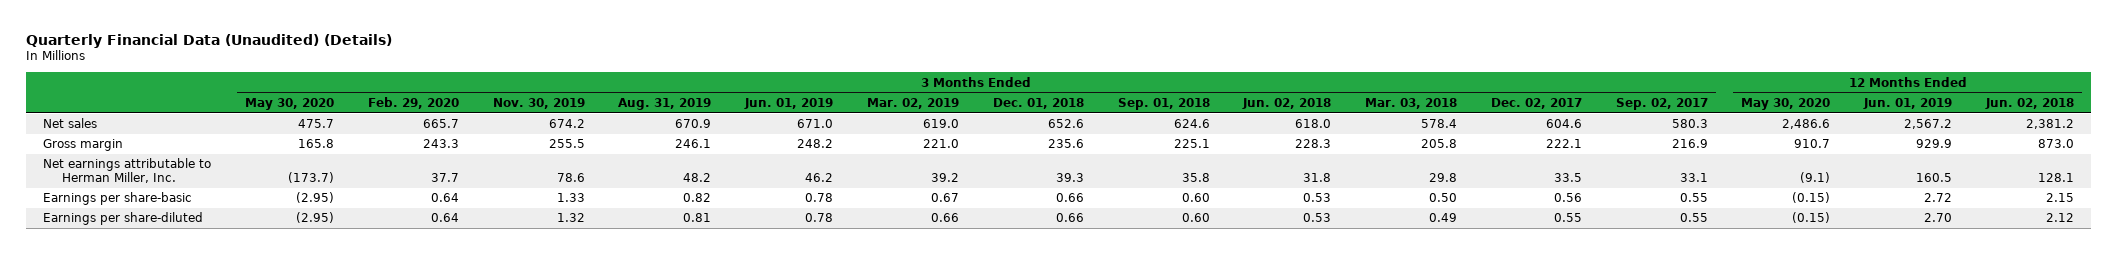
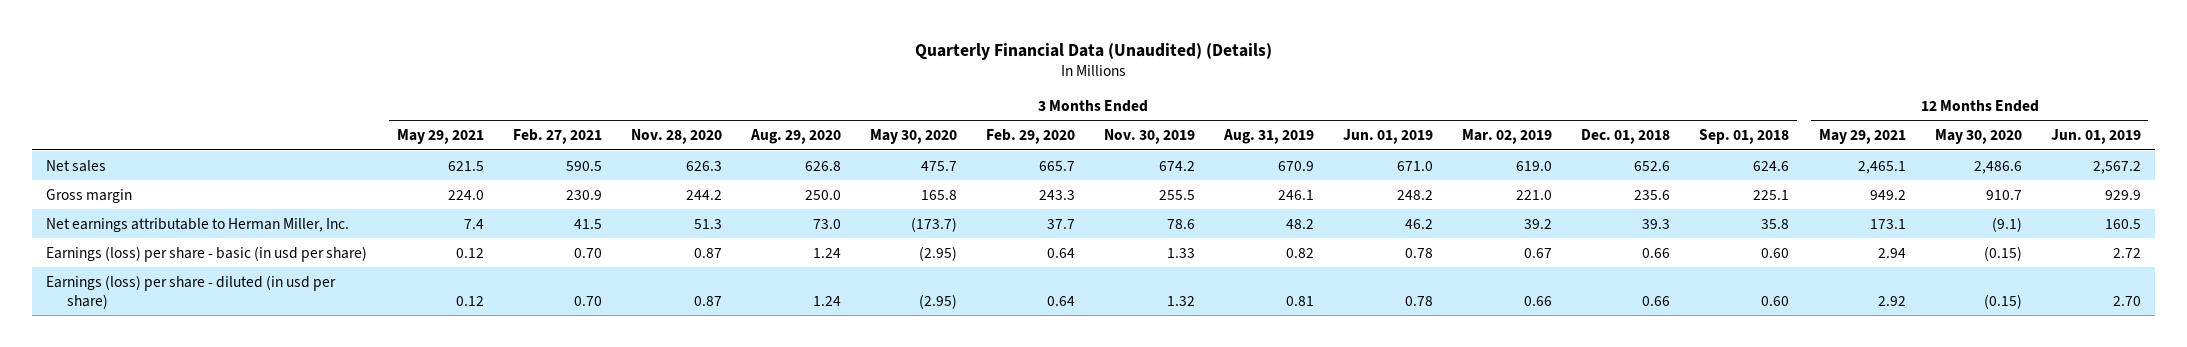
- | 3 Months Ended May 30, 2020 | 3 Months Ended Feb. 29, 2020 | 3 Months Ended Nov. 30, 2019 | 3 Months Ended Aug. 31, 2019 | 3 Months Ended Jun. 01, 2019 | 3 Months Ended Mar. 02, 2019 | 3 Months Ended Dec. 01, 2018 | 3 Months Ended Sep. 01, 2018 | 3 Months Ended Jun. 02, 2018 | 3 Months Ended Mar. 03, 2018 | 3 Months Ended Dec. 02, 2017 | 3 Months Ended Sep. 02, 2017 | 12 Months Ended May 30, 2020 | 12 Months Ended Jun. 01, 2019 | 12 Months Ended Jun. 02, 2018
+ | 3 Months Ended May 29, 2021 | 3 Months Ended Feb. 27, 2021 | 3 Months Ended Nov. 28, 2020 | 3 Months Ended Aug. 29, 2020 | 3 Months Ended May 30, 2020 | 3 Months Ended Feb. 29, 2020 | 3 Months Ended Nov. 30, 2019 | 3 Months Ended Aug. 31, 2019 | 3 Months Ended Jun. 01, 2019 | 3 Months Ended Mar. 02, 2019 | 3 Months Ended Dec. 01, 2018 | 3 Months Ended Sep. 01, 2018 | 12 Months Ended May 29, 2021 | 12 Months Ended May 30, 2020 | 12 Months Ended Jun. 01, 2019
- Earnings per share-basic | (2.95) | 0.64 | 1.33 | 0.82 | 0.78 | 0.67 | 0.66 | 0.60 | 0.53 | 0.50 | 0.56 | 0.55 | (0.15) | 2.72 | 2.15
- Earnings per share-diluted | (2.95) | 0.64 | 1.32 | 0.81 | 0.78 | 0.66 | 0.66 | 0.60 | 0.53 | 0.49 | 0.55 | 0.55 | (0.15) | 2.70 | 2.12
+ Earnings (loss) per share - basic (in usd per share) | 0.12 | 0.70 | 0.87 | 1.24 | (2.95) | 0.64 | 1.33 | 0.82 | 0.78 | 0.67 | 0.66 | 0.60 | 2.94 | (0.15) | 2.72
+ Earnings (loss) per share - diluted (in usd per share) | 0.12 | 0.70 | 0.87 | 1.24 | (2.95) | 0.64 | 1.32 | 0.81 | 0.78 | 0.66 | 0.66 | 0.60 | 2.92 | (0.15) | 2.70

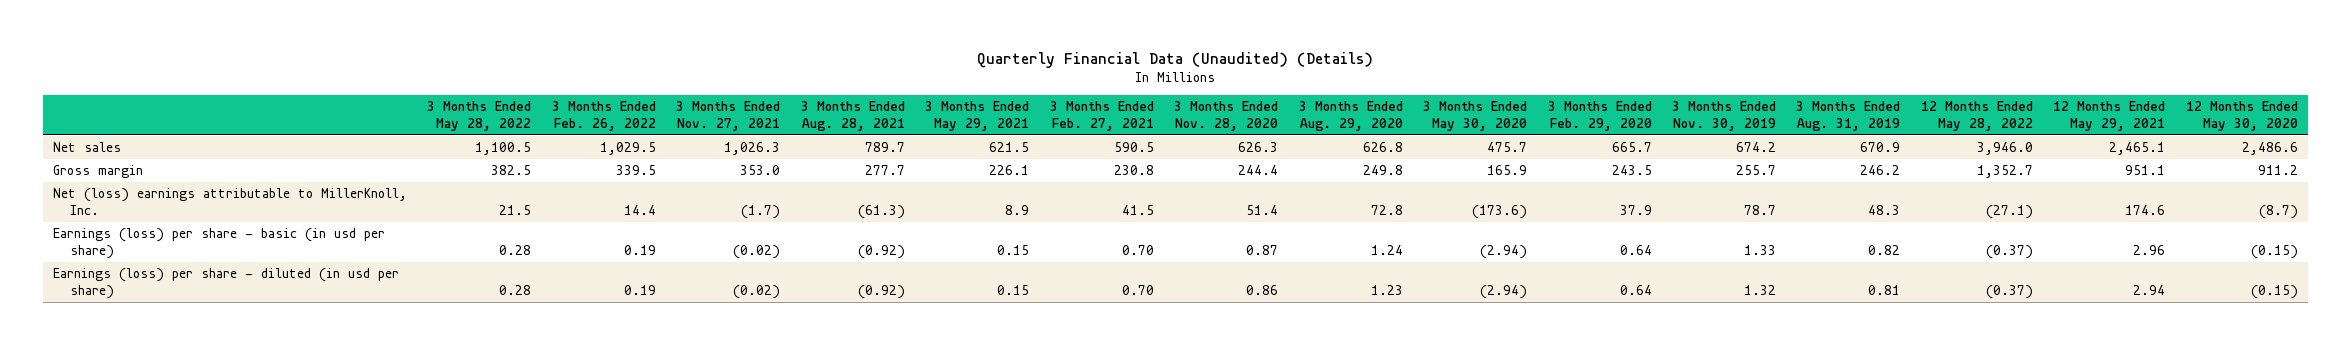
- | 3 Months Ended May 29, 2021 | 3 Months Ended Feb. 27, 2021 | 3 Months Ended Nov. 28, 2020 | 3 Months Ended Aug. 29, 2020 | 3 Months Ended May 30, 2020 | 3 Months Ended Feb. 29, 2020 | 3 Months Ended Nov. 30, 2019 | 3 Months Ended Aug. 31, 2019 | 3 Months Ended Jun. 01, 2019 | 3 Months Ended Mar. 02, 2019 | 3 Months Ended Dec. 01, 2018 | 3 Months Ended Sep. 01, 2018 | 12 Months Ended May 29, 2021 | 12 Months Ended May 30, 2020 | 12 Months Ended Jun. 01, 2019
+ | 3 Months Ended May 28, 2022 | 3 Months Ended Feb. 26, 2022 | 3 Months Ended Nov. 27, 2021 | 3 Months Ended Aug. 28, 2021 | 3 Months Ended May 29, 2021 | 3 Months Ended Feb. 27, 2021 | 3 Months Ended Nov. 28, 2020 | 3 Months Ended Aug. 29, 2020 | 3 Months Ended May 30, 2020 | 3 Months Ended Feb. 29, 2020 | 3 Months Ended Nov. 30, 2019 | 3 Months Ended Aug. 31, 2019 | 12 Months Ended May 28, 2022 | 12 Months Ended May 29, 2021 | 12 Months Ended May 30, 2020
- Gross margin | 224.0 | 230.9 | 244.2 | 250.0 | 165.8 | 243.3 | 255.5 | 246.1 | 248.2 | 221.0 | 235.6 | 225.1 | 949.2 | 910.7 | 929.9
- Net earnings attributable to Herman Miller, Inc. | 7.4 | 41.5 | 51.3 | 73.0 | (173.7) | 37.7 | 78.6 | 48.2 | 46.2 | 39.2 | 39.3 | 35.8 | 173.1 | (9.1) | 160.5
- Earnings (loss) per share - basic (in usd per share) | 0.12 | 0.70 | 0.87 | 1.24 | (2.95) | 0.64 | 1.33 | 0.82 | 0.78 | 0.67 | 0.66 | 0.60 | 2.94 | (0.15) | 2.72
- Earnings (loss) per share - diluted (in usd per share) | 0.12 | 0.70 | 0.87 | 1.24 | (2.95) | 0.64 | 1.32 | 0.81 | 0.78 | 0.66 | 0.66 | 0.60 | 2.92 | (0.15) | 2.70
+ Gross margin | 382.5 | 339.5 | 353.0 | 277.7 | 226.1 | 230.8 | 244.4 | 249.8 | 165.9 | 243.5 | 255.7 | 246.2 | 1,352.7 | 951.1 | 911.2
+ Net (loss) earnings attributable to MillerKnoll, Inc. | 21.5 | 14.4 | (1.7) | (61.3) | 8.9 | 41.5 | 51.4 | 72.8 | (173.6) | 37.9 | 78.7 | 48.3 | (27.1) | 174.6 | (8.7)
+ Earnings (loss) per share - basic (in usd per share) | 0.28 | 0.19 | (0.02) | (0.92) | 0.15 | 0.70 | 0.87 | 1.24 | (2.94) | 0.64 | 1.33 | 0.82 | (0.37) | 2.96 | (0.15)
+ Earnings (loss) per share - diluted (in usd per share) | 0.28 | 0.19 | (0.02) | (0.92) | 0.15 | 0.70 | 0.86 | 1.23 | (2.94) | 0.64 | 1.32 | 0.81 | (0.37) | 2.94 | (0.15)

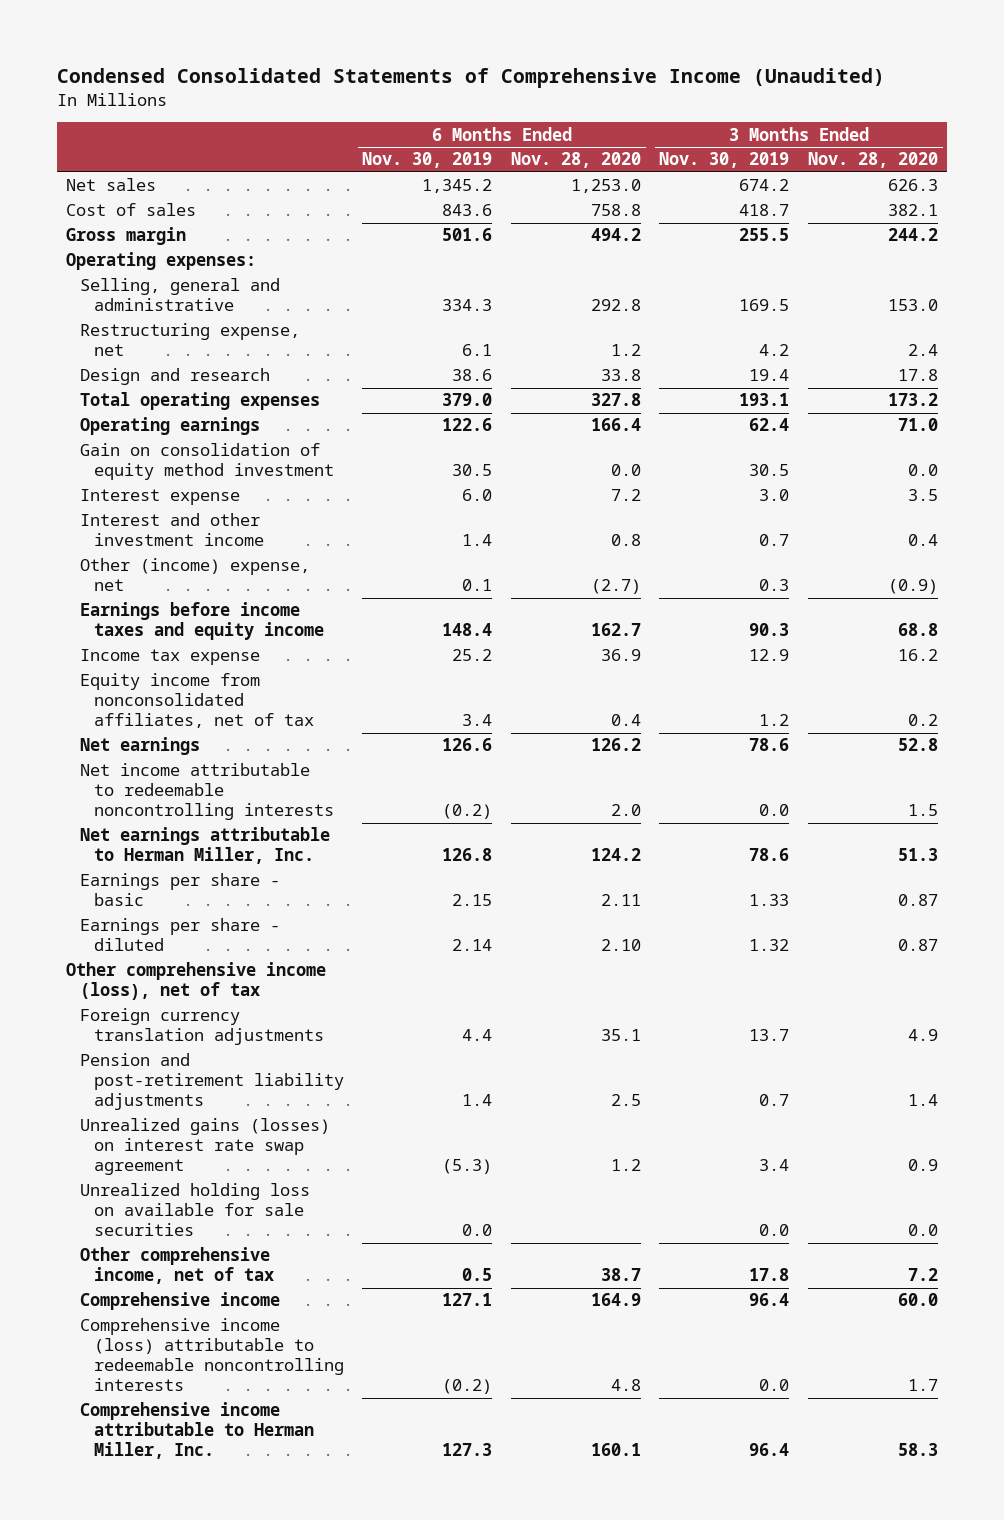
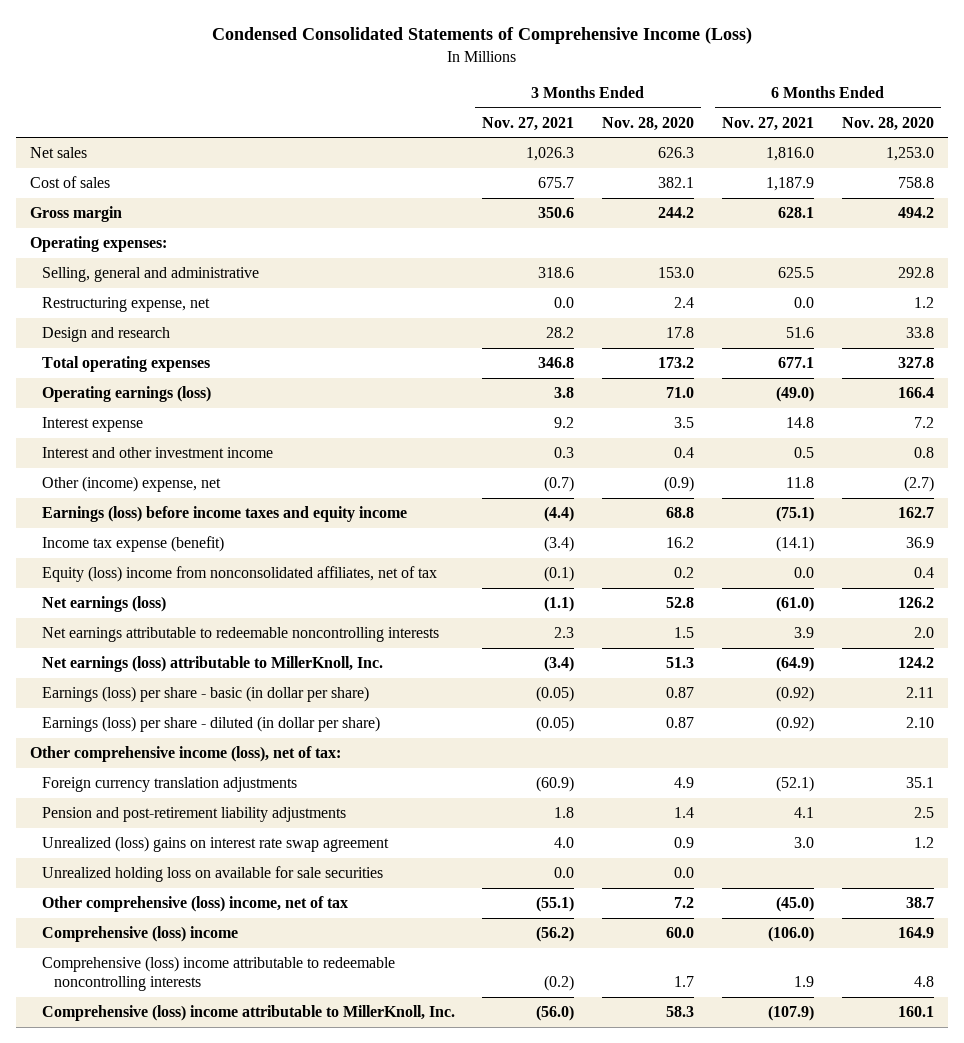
- Condensed Consolidated Statements of Comprehensive Income (Unaudited)
+ Condensed Consolidated Statements of Comprehensive Income (Loss)
- | 6 Months Ended Nov. 30, 2019 | 6 Months Ended Nov. 28, 2020 | 3 Months Ended Nov. 30, 2019 | 3 Months Ended Nov. 28, 2020
+ | 3 Months Ended Nov. 27, 2021 | 3 Months Ended Nov. 28, 2020 | 6 Months Ended Nov. 27, 2021 | 6 Months Ended Nov. 28, 2020
- Operating earnings | 122.6 | 166.4 | 62.4 | 71.0
- Gain on consolidation of equity method investment | 30.5 | 0.0 | 30.5 | 0.0
+ Operating earnings (loss) | 3.8 | 71.0 | (49.0) | 166.4
- Earnings before income taxes and equity income | 148.4 | 162.7 | 90.3 | 68.8
- Income tax expense | 25.2 | 36.9 | 12.9 | 16.2
- Equity income from nonconsolidated affiliates, net of tax | 3.4 | 0.4 | 1.2 | 0.2
- Net earnings | 126.6 | 126.2 | 78.6 | 52.8
- Net income attributable to redeemable noncontrolling interests | (0.2) | 2.0 | 0.0 | 1.5
- Net earnings attributable to Herman Miller, Inc. | 126.8 | 124.2 | 78.6 | 51.3
- Earnings per share - basic | 2.15 | 2.11 | 1.33 | 0.87
- Earnings per share - diluted | 2.14 | 2.10 | 1.32 | 0.87
- Other comprehensive income (loss), net of tax
+ Earnings (loss) before income taxes and equity income | (4.4) | 68.8 | (75.1) | 162.7
+ Income tax expense (benefit) | (3.4) | 16.2 | (14.1) | 36.9
+ Equity (loss) income from nonconsolidated affiliates, net of tax | (0.1) | 0.2 | 0.0 | 0.4
+ Net earnings (loss) | (1.1) | 52.8 | (61.0) | 126.2
+ Net earnings attributable to redeemable noncontrolling interests | 2.3 | 1.5 | 3.9 | 2.0
+ Net earnings (loss) attributable to MillerKnoll, Inc. | (3.4) | 51.3 | (64.9) | 124.2
+ Earnings (loss) per share - basic (in dollar per share) | (0.05) | 0.87 | (0.92) | 2.11
+ Earnings (loss) per share - diluted (in dollar per share) | (0.05) | 0.87 | (0.92) | 2.10
+ Other comprehensive income (loss), net of tax:
- Unrealized gains (losses) on interest rate swap agreement | (5.3) | 1.2 | 3.4 | 0.9
+ Unrealized (loss) gains on interest rate swap agreement | 4.0 | 0.9 | 3.0 | 1.2
- Other comprehensive income, net of tax | 0.5 | 38.7 | 17.8 | 7.2
- Comprehensive income | 127.1 | 164.9 | 96.4 | 60.0
- Comprehensive income (loss) attributable to redeemable noncontrolling interests | (0.2) | 4.8 | 0.0 | 1.7
- Comprehensive income attributable to Herman Miller, Inc. | 127.3 | 160.1 | 96.4 | 58.3
+ Other comprehensive (loss) income, net of tax | (55.1) | 7.2 | (45.0) | 38.7
+ Comprehensive (loss) income | (56.2) | 60.0 | (106.0) | 164.9
+ Comprehensive (loss) income attributable to redeemable noncontrolling interests | (0.2) | 1.7 | 1.9 | 4.8
+ Comprehensive (loss) income attributable to MillerKnoll, Inc. | (56.0) | 58.3 | (107.9) | 160.1

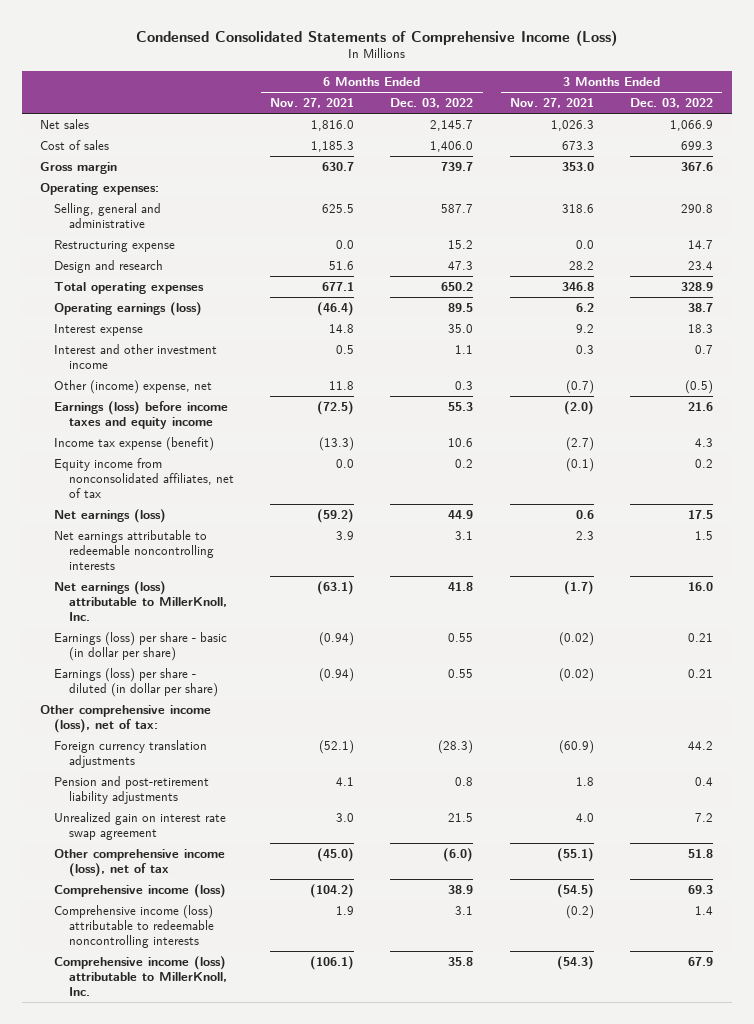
- | 3 Months Ended Nov. 27, 2021 | 3 Months Ended Nov. 28, 2020 | 6 Months Ended Nov. 27, 2021 | 6 Months Ended Nov. 28, 2020
+ | 6 Months Ended Nov. 27, 2021 | 6 Months Ended Dec. 03, 2022 | 3 Months Ended Nov. 27, 2021 | 3 Months Ended Dec. 03, 2022
- Cost of sales | 675.7 | 382.1 | 1,187.9 | 758.8
- Gross margin | 350.6 | 244.2 | 628.1 | 494.2
+ Cost of sales | 1,185.3 | 1,406.0 | 673.3 | 699.3
+ Gross margin | 630.7 | 739.7 | 353.0 | 367.6
- Restructuring expense, net | 0.0 | 2.4 | 0.0 | 1.2
+ Restructuring expense | 0.0 | 15.2 | 0.0 | 14.7
- Operating earnings (loss) | 3.8 | 71.0 | (49.0) | 166.4
+ Operating earnings (loss) | (46.4) | 89.5 | 6.2 | 38.7
- Earnings (loss) before income taxes and equity income | (4.4) | 68.8 | (75.1) | 162.7
- Income tax expense (benefit) | (3.4) | 16.2 | (14.1) | 36.9
- Equity (loss) income from nonconsolidated affiliates, net of tax | (0.1) | 0.2 | 0.0 | 0.4
- Net earnings (loss) | (1.1) | 52.8 | (61.0) | 126.2
+ Earnings (loss) before income taxes and equity income | (72.5) | 55.3 | (2.0) | 21.6
+ Income tax expense (benefit) | (13.3) | 10.6 | (2.7) | 4.3
+ Equity income from nonconsolidated affiliates, net of tax | 0.0 | 0.2 | (0.1) | 0.2
+ Net earnings (loss) | (59.2) | 44.9 | 0.6 | 17.5
- Net earnings (loss) attributable to MillerKnoll, Inc. | (3.4) | 51.3 | (64.9) | 124.2
- Earnings (loss) per share - basic (in dollar per share) | (0.05) | 0.87 | (0.92) | 2.11
- Earnings (loss) per share - diluted (in dollar per share) | (0.05) | 0.87 | (0.92) | 2.10
+ Net earnings (loss) attributable to MillerKnoll, Inc. | (63.1) | 41.8 | (1.7) | 16.0
+ Earnings (loss) per share - basic (in dollar per share) | (0.94) | 0.55 | (0.02) | 0.21
+ Earnings (loss) per share - diluted (in dollar per share) | (0.94) | 0.55 | (0.02) | 0.21
- Unrealized (loss) gains on interest rate swap agreement | 4.0 | 0.9 | 3.0 | 1.2
- Unrealized holding loss on available for sale securities | 0.0 | 0.0 | |
- Other comprehensive (loss) income, net of tax | (55.1) | 7.2 | (45.0) | 38.7
- Comprehensive (loss) income | (56.2) | 60.0 | (106.0) | 164.9
- Comprehensive (loss) income attributable to redeemable noncontrolling interests | (0.2) | 1.7 | 1.9 | 4.8
- Comprehensive (loss) income attributable to MillerKnoll, Inc. | (56.0) | 58.3 | (107.9) | 160.1
+ Unrealized gain on interest rate swap agreement | 3.0 | 21.5 | 4.0 | 7.2
+ Other comprehensive income (loss), net of tax | (45.0) | (6.0) | (55.1) | 51.8
+ Comprehensive income (loss) | (104.2) | 38.9 | (54.5) | 69.3
+ Comprehensive income (loss) attributable to redeemable noncontrolling interests | 1.9 | 3.1 | (0.2) | 1.4
+ Comprehensive income (loss) attributable to MillerKnoll, Inc. | (106.1) | 35.8 | (54.3) | 67.9

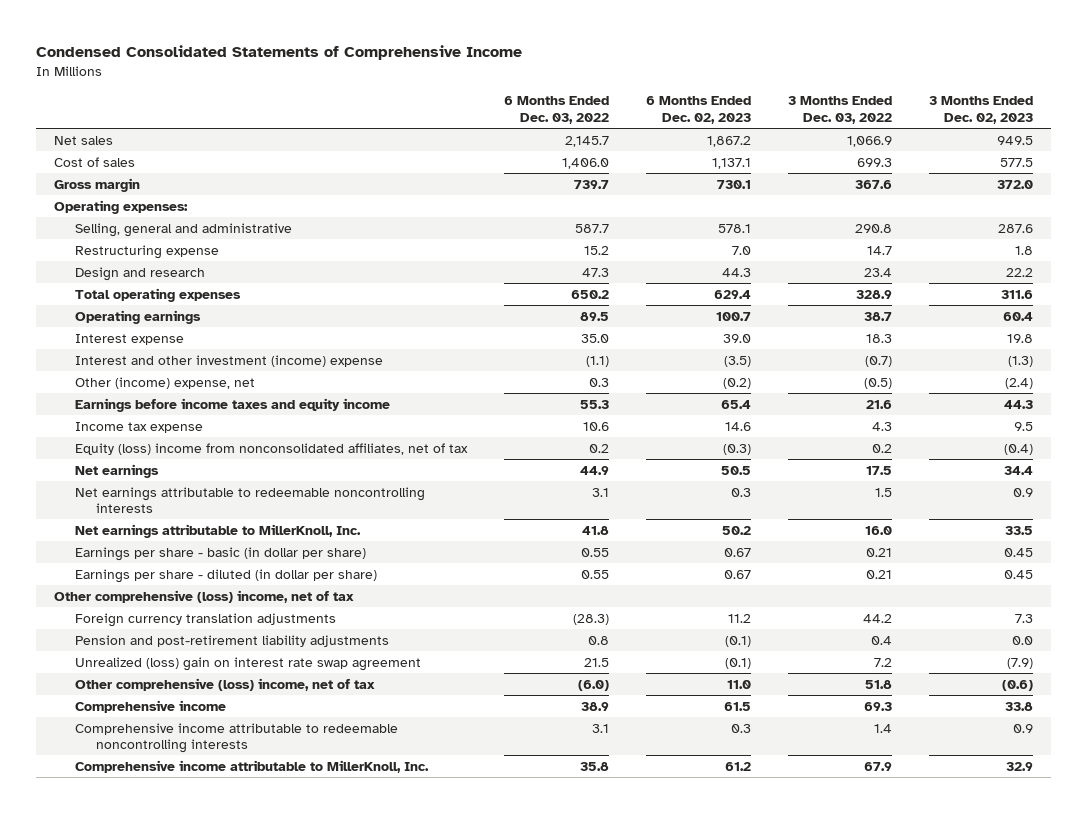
- Condensed Consolidated Statements of Comprehensive Income (Loss)
+ Condensed Consolidated Statements of Comprehensive Income
- | 6 Months Ended Nov. 27, 2021 | 6 Months Ended Dec. 03, 2022 | 3 Months Ended Nov. 27, 2021 | 3 Months Ended Dec. 03, 2022
+ | 6 Months Ended Dec. 03, 2022 | 6 Months Ended Dec. 02, 2023 | 3 Months Ended Dec. 03, 2022 | 3 Months Ended Dec. 02, 2023
- Operating earnings (loss) | (46.4) | 89.5 | 6.2 | 38.7
+ Operating earnings | 89.5 | 100.7 | 38.7 | 60.4
- Interest and other investment income | 0.5 | 1.1 | 0.3 | 0.7
+ Interest and other investment (income) expense | (1.1) | (3.5) | (0.7) | (1.3)
- Earnings (loss) before income taxes and equity income | (72.5) | 55.3 | (2.0) | 21.6
- Income tax expense (benefit) | (13.3) | 10.6 | (2.7) | 4.3
- Equity income from nonconsolidated affiliates, net of tax | 0.0 | 0.2 | (0.1) | 0.2
- Net earnings (loss) | (59.2) | 44.9 | 0.6 | 17.5
+ Earnings before income taxes and equity income | 55.3 | 65.4 | 21.6 | 44.3
+ Income tax expense | 10.6 | 14.6 | 4.3 | 9.5
+ Equity (loss) income from nonconsolidated affiliates, net of tax | 0.2 | (0.3) | 0.2 | (0.4)
+ Net earnings | 44.9 | 50.5 | 17.5 | 34.4
- Net earnings (loss) attributable to MillerKnoll, Inc. | (63.1) | 41.8 | (1.7) | 16.0
- Earnings (loss) per share - basic (in dollar per share) | (0.94) | 0.55 | (0.02) | 0.21
- Earnings (loss) per share - diluted (in dollar per share) | (0.94) | 0.55 | (0.02) | 0.21
- Other comprehensive income (loss), net of tax:
+ Net earnings attributable to MillerKnoll, Inc. | 41.8 | 50.2 | 16.0 | 33.5
+ Earnings per share - basic (in dollar per share) | 0.55 | 0.67 | 0.21 | 0.45
+ Earnings per share - diluted (in dollar per share) | 0.55 | 0.67 | 0.21 | 0.45
+ Other comprehensive (loss) income, net of tax
- Unrealized gain on interest rate swap agreement | 3.0 | 21.5 | 4.0 | 7.2
- Other comprehensive income (loss), net of tax | (45.0) | (6.0) | (55.1) | 51.8
- Comprehensive income (loss) | (104.2) | 38.9 | (54.5) | 69.3
- Comprehensive income (loss) attributable to redeemable noncontrolling interests | 1.9 | 3.1 | (0.2) | 1.4
- Comprehensive income (loss) attributable to MillerKnoll, Inc. | (106.1) | 35.8 | (54.3) | 67.9
+ Unrealized (loss) gain on interest rate swap agreement | 21.5 | (0.1) | 7.2 | (7.9)
+ Other comprehensive (loss) income, net of tax | (6.0) | 11.0 | 51.8 | (0.6)
+ Comprehensive income | 38.9 | 61.5 | 69.3 | 33.8
+ Comprehensive income attributable to redeemable noncontrolling interests | 3.1 | 0.3 | 1.4 | 0.9
+ Comprehensive income attributable to MillerKnoll, Inc. | 35.8 | 61.2 | 67.9 | 32.9

